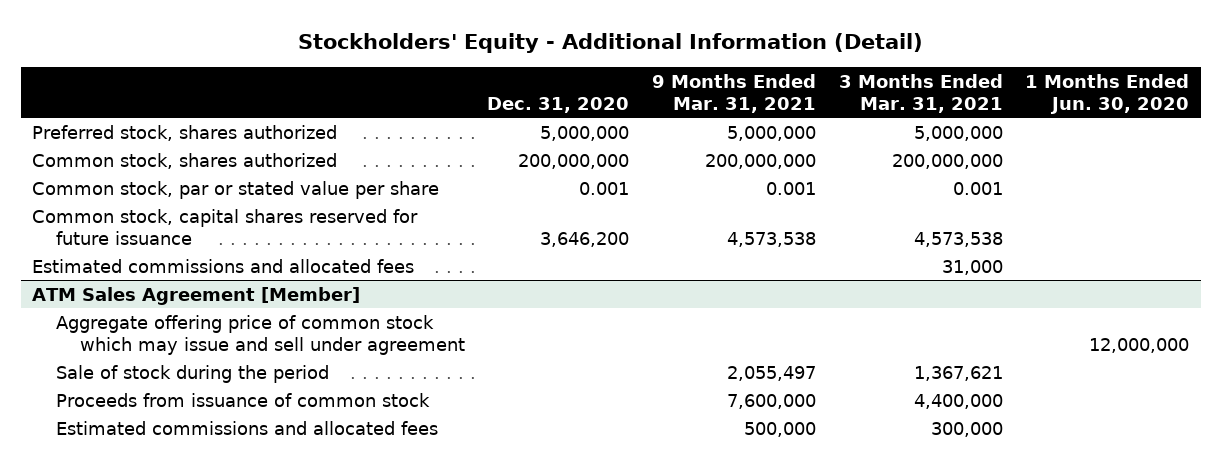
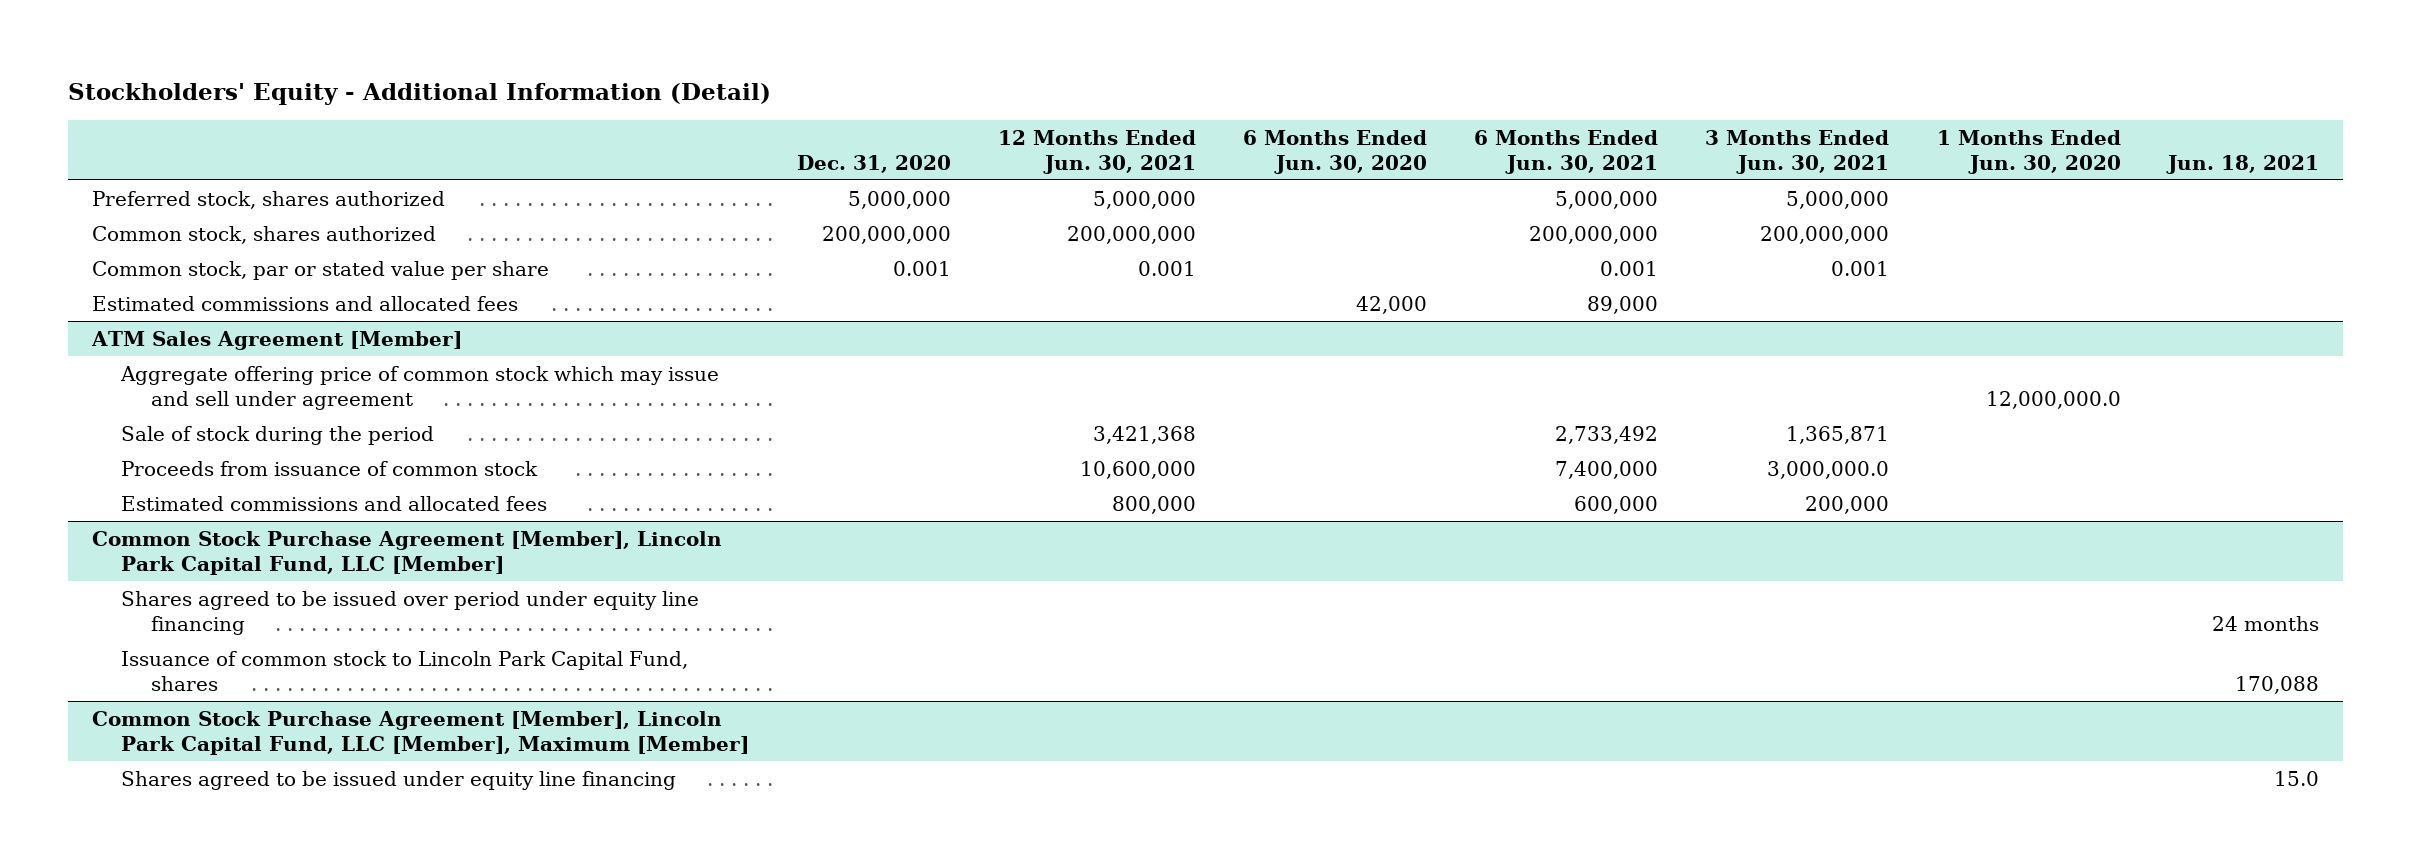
- | Dec. 31, 2020 | 9 Months Ended Mar. 31, 2021 | 3 Months Ended Mar. 31, 2021 | 1 Months Ended Jun. 30, 2020
+ | Dec. 31, 2020 | 12 Months Ended Jun. 30, 2021 | 6 Months Ended Jun. 30, 2020 | 6 Months Ended Jun. 30, 2021 | 3 Months Ended Jun. 30, 2021 | 1 Months Ended Jun. 30, 2020 | Jun. 18, 2021
- Common stock, capital shares reserved for future issuance | 3,646,200 | 4,573,538 | 4,573,538 |
@ ATM Sales Agreement [Member]
- Aggregate offering price of common stock which may issue and sell under agreement | | | | 12,000,000
+ Aggregate offering price of common stock which may issue and sell under agreement | | | | | | 12,000,000.0 |
+ Common Stock Purchase Agreement [Member], Lincoln Park Capital Fund, LLC [Member]
+ Shares agreed to be issued over period under equity line financing | | | | | | | 24 months
+ Issuance of common stock to Lincoln Park Capital Fund, shares | | | | | | | 170,088
+ Common Stock Purchase Agreement [Member], Lincoln Park Capital Fund, LLC [Member], Maximum [Member]
+ Shares agreed to be issued under equity line financing | | | | | | | 15.0

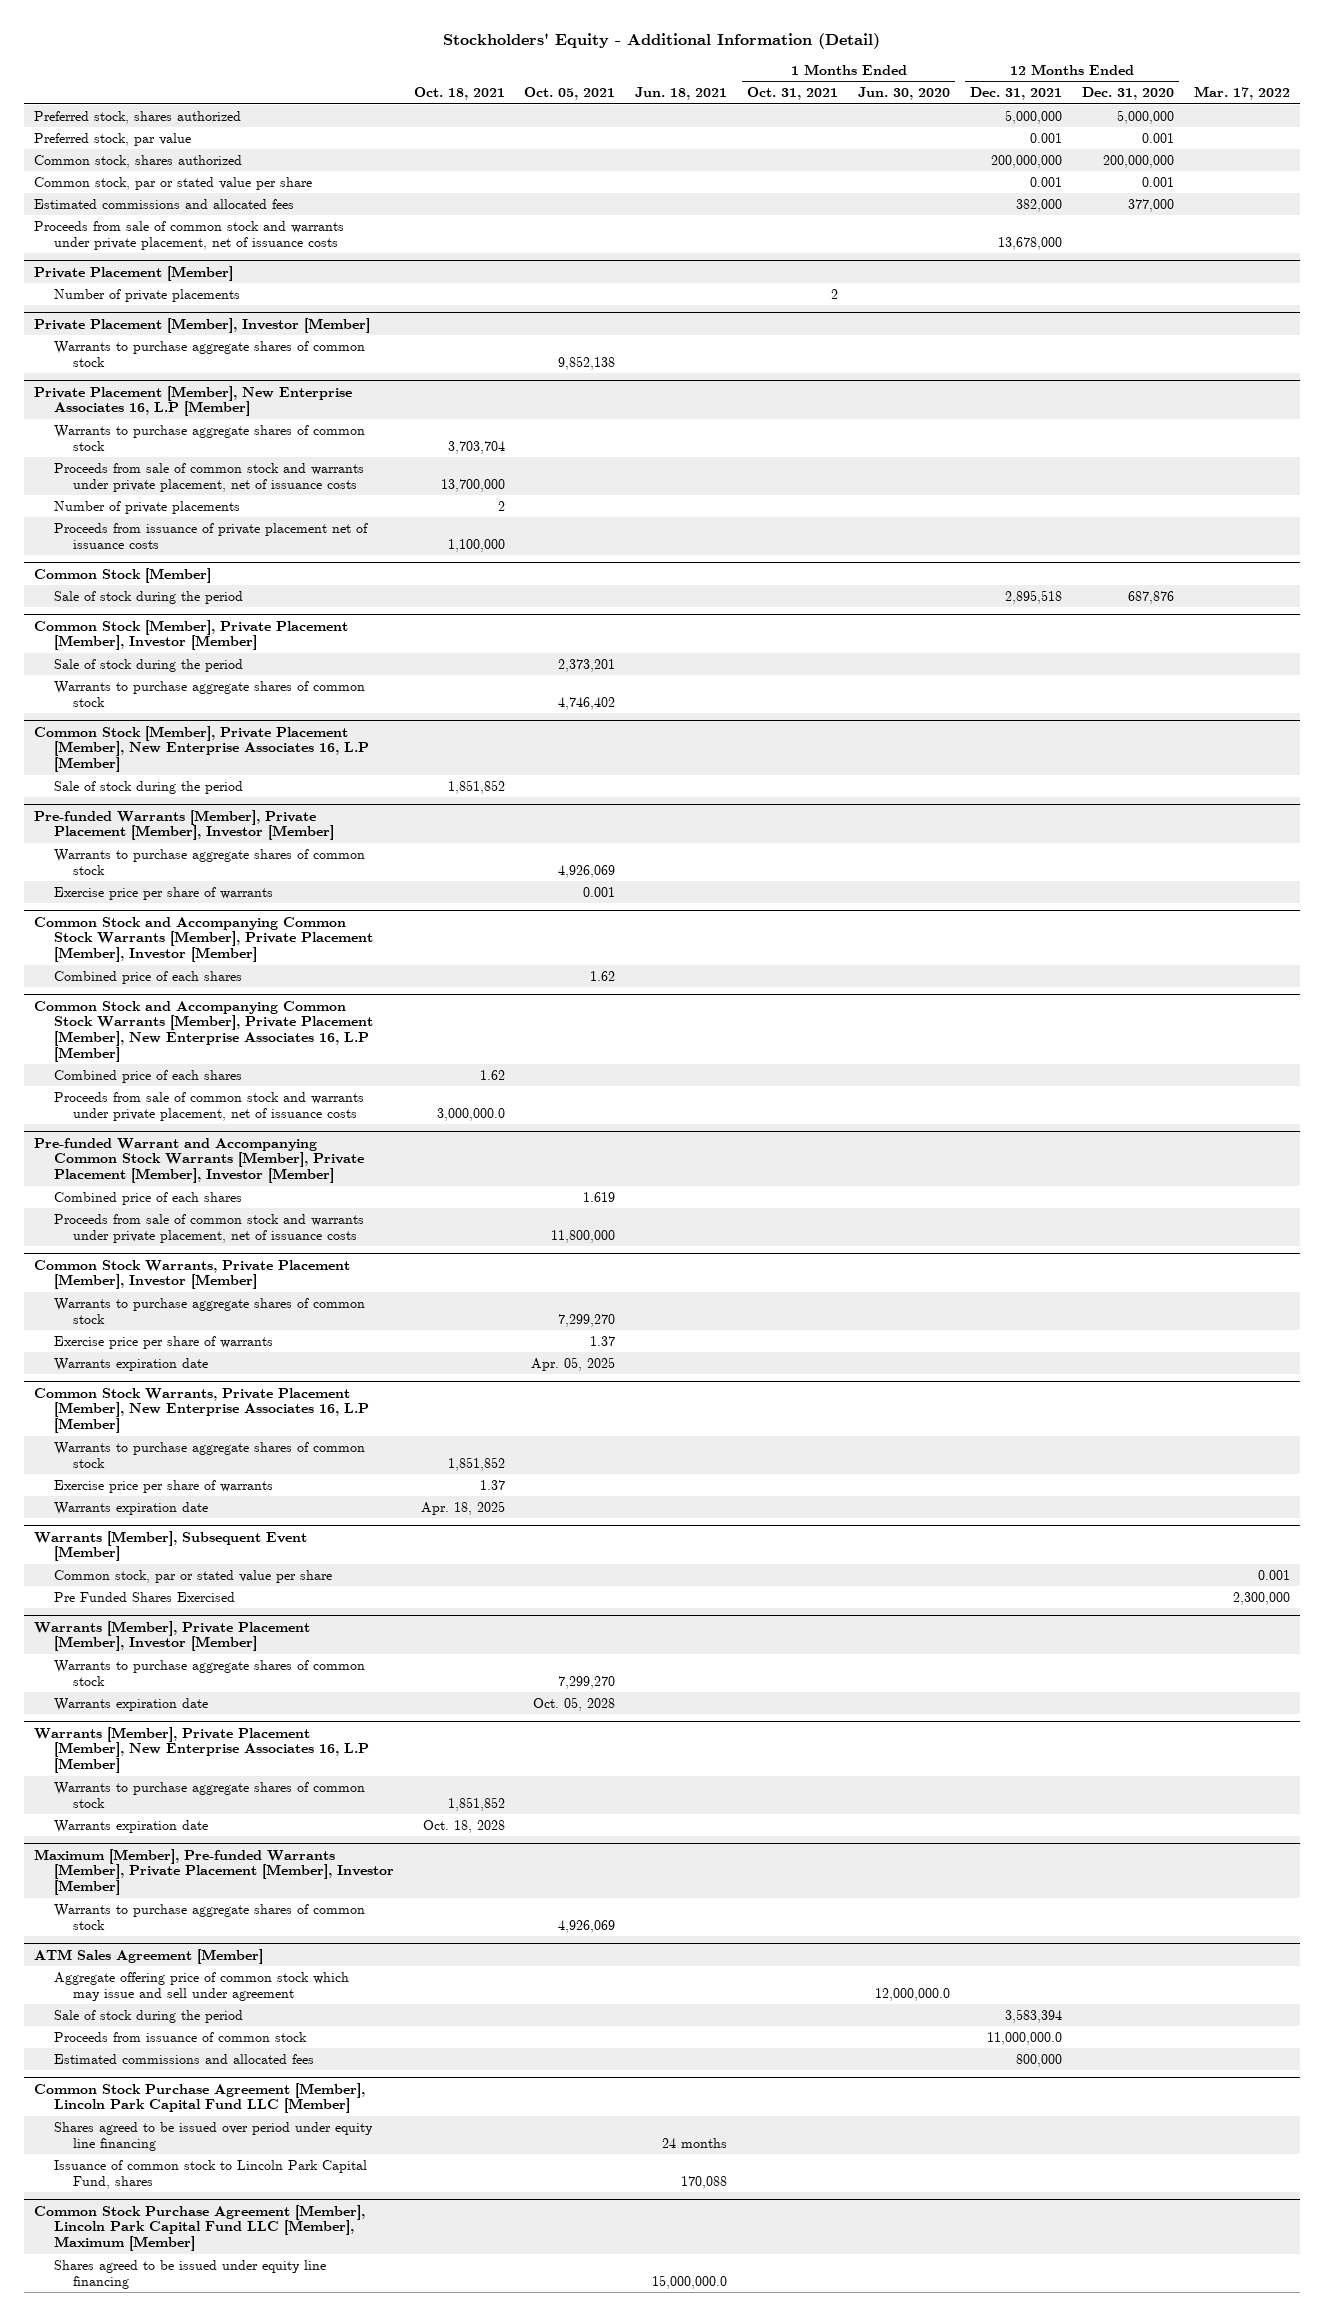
- | Dec. 31, 2020 | 12 Months Ended Jun. 30, 2021 | 6 Months Ended Jun. 30, 2020 | 6 Months Ended Jun. 30, 2021 | 3 Months Ended Jun. 30, 2021 | 1 Months Ended Jun. 30, 2020 | Jun. 18, 2021
+ | Oct. 18, 2021 | Oct. 05, 2021 | Jun. 18, 2021 | 1 Months Ended Oct. 31, 2021 | 1 Months Ended Jun. 30, 2020 | 12 Months Ended Dec. 31, 2021 | 12 Months Ended Dec. 31, 2020 | Mar. 17, 2022
+ Preferred stock, par value | | | | | | 0.001 | 0.001 |
+ Proceeds from sale of common stock and warrants under private placement, net of issuance costs | | | | | | 13,678,000 | |
+ Private Placement [Member]
+ Number of private placements | | | | 2 | | | |
+ Private Placement [Member], Investor [Member]
+ Warrants to purchase aggregate shares of common stock | | 9,852,138 | | | | | |
+ Private Placement [Member], New Enterprise Associates 16, L.P [Member]
+ Warrants to purchase aggregate shares of common stock | 3,703,704 | | | | | | |
+ Proceeds from sale of common stock and warrants under private placement, net of issuance costs | 13,700,000 | | | | | | |
+ Number of private placements | 2 | | | | | | |
+ Proceeds from issuance of private placement net of issuance costs | 1,100,000 | | | | | | |
+ Common Stock [Member]
+ Sale of stock during the period | | | | | | 2,895,518 | 687,876 |
+ Common Stock [Member], Private Placement [Member], Investor [Member]
+ Sale of stock during the period | | 2,373,201 | | | | | |
+ Warrants to purchase aggregate shares of common stock | | 4,746,402 | | | | | |
+ Common Stock [Member], Private Placement [Member], New Enterprise Associates 16, L.P [Member]
+ Sale of stock during the period | 1,851,852 | | | | | | |
+ Pre-funded Warrants [Member], Private Placement [Member], Investor [Member]
+ Warrants to purchase aggregate shares of common stock | | 4,926,069 | | | | | |
+ Exercise price per share of warrants | | 0.001 | | | | | |
+ Common Stock and Accompanying Common Stock Warrants [Member], Private Placement [Member], Investor [Member]
+ Combined price of each shares | | 1.62 | | | | | |
+ Common Stock and Accompanying Common Stock Warrants [Member], Private Placement [Member], New Enterprise Associates 16, L.P [Member]
+ Combined price of each shares | 1.62 | | | | | | |
+ Proceeds from sale of common stock and warrants under private placement, net of issuance costs | 3,000,000.0 | | | | | | |
+ Pre-funded Warrant and Accompanying Common Stock Warrants [Member], Private Placement [Member], Investor [Member]
+ Combined price of each shares | | 1.619 | | | | | |
+ Proceeds from sale of common stock and warrants under private placement, net of issuance costs | | 11,800,000 | | | | | |
+ Common Stock Warrants, Private Placement [Member], Investor [Member]
+ Warrants to purchase aggregate shares of common stock | | 7,299,270 | | | | | |
+ Exercise price per share of warrants | | 1.37 | | | | | |
+ Warrants expiration date | | Apr. 05, 2025 | | | | | |
+ Common Stock Warrants, Private Placement [Member], New Enterprise Associates 16, L.P [Member]
+ Warrants to purchase aggregate shares of common stock | 1,851,852 | | | | | | |
+ Exercise price per share of warrants | 1.37 | | | | | | |
+ Warrants expiration date | Apr. 18, 2025 | | | | | | |
+ Warrants [Member], Subsequent Event [Member]
+ Common stock, par or stated value per share | | | | | | | | 0.001
+ Pre Funded Shares Exercised | | | | | | | | 2,300,000
+ Warrants [Member], Private Placement [Member], Investor [Member]
+ Warrants to purchase aggregate shares of common stock | | 7,299,270 | | | | | |
+ Warrants expiration date | | Oct. 05, 2028 | | | | | |
+ Warrants [Member], Private Placement [Member], New Enterprise Associates 16, L.P [Member]
+ Warrants to purchase aggregate shares of common stock | 1,851,852 | | | | | | |
+ Warrants expiration date | Oct. 18, 2028 | | | | | | |
+ Maximum [Member], Pre-funded Warrants [Member], Private Placement [Member], Investor [Member]
+ Warrants to purchase aggregate shares of common stock | | 4,926,069 | | | | | |
- Common Stock Purchase Agreement [Member], Lincoln Park Capital Fund, LLC [Member]
+ Common Stock Purchase Agreement [Member], Lincoln Park Capital Fund LLC [Member]
- Common Stock Purchase Agreement [Member], Lincoln Park Capital Fund, LLC [Member], Maximum [Member]
- Shares agreed to be issued under equity line financing | | | | | | | 15.0
+ Common Stock Purchase Agreement [Member], Lincoln Park Capital Fund LLC [Member], Maximum [Member]
+ Shares agreed to be issued under equity line financing | | | 15,000,000.0 | | | | |

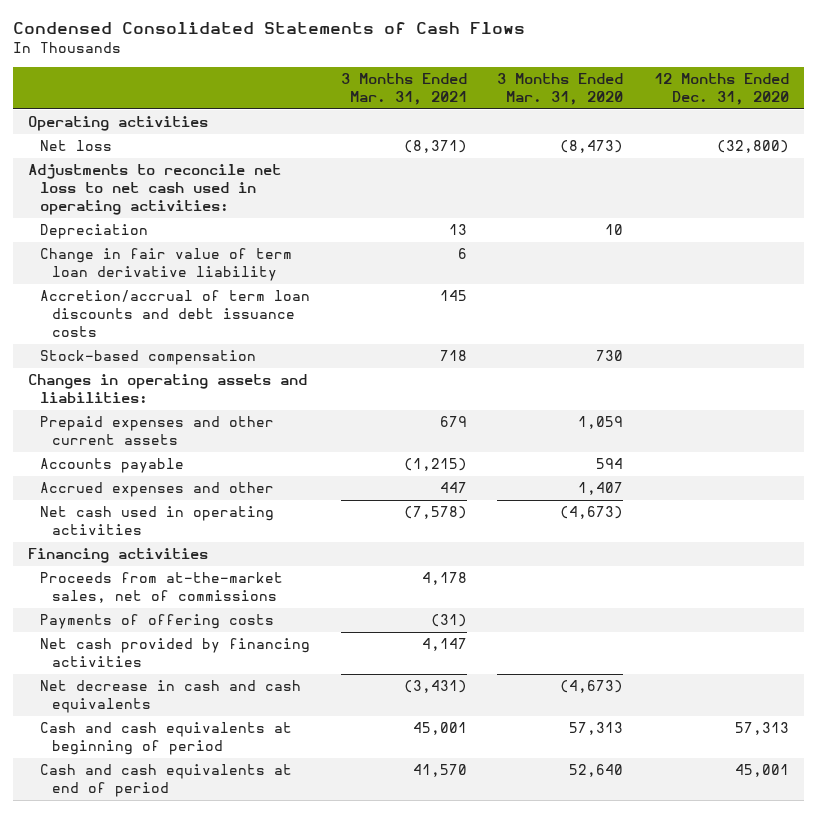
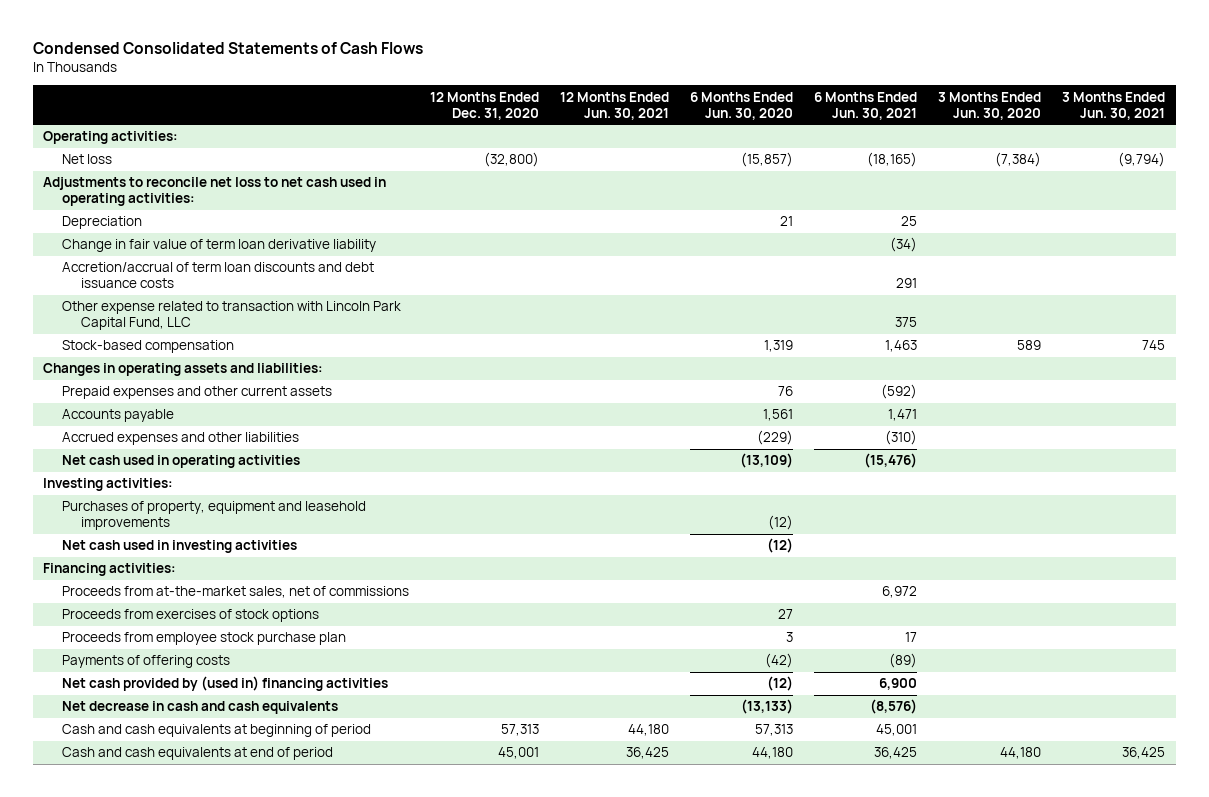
- | 3 Months Ended Mar. 31, 2021 | 3 Months Ended Mar. 31, 2020 | 12 Months Ended Dec. 31, 2020
+ | 12 Months Ended Dec. 31, 2020 | 12 Months Ended Jun. 30, 2021 | 6 Months Ended Jun. 30, 2020 | 6 Months Ended Jun. 30, 2021 | 3 Months Ended Jun. 30, 2020 | 3 Months Ended Jun. 30, 2021
- Operating activities
+ Operating activities:
+ Other expense related to transaction with Lincoln Park Capital Fund, LLC | | | | 375 | |
- Accrued expenses and other | 447 | 1,407 |
+ Accrued expenses and other liabilities | | | (229) | (310) | |
- Financing activities
+ Investing activities:
+ Purchases of property, equipment and leasehold improvements | | | (12) | | |
+ Net cash used in investing activities | | | (12) | | |
+ Financing activities:
+ Proceeds from exercises of stock options | | | 27 | | |
+ Proceeds from employee stock purchase plan | | | 3 | 17 | |
- Net cash provided by financing activities | 4,147 | |
+ Net cash provided by (used in) financing activities | | | (12) | 6,900 | |

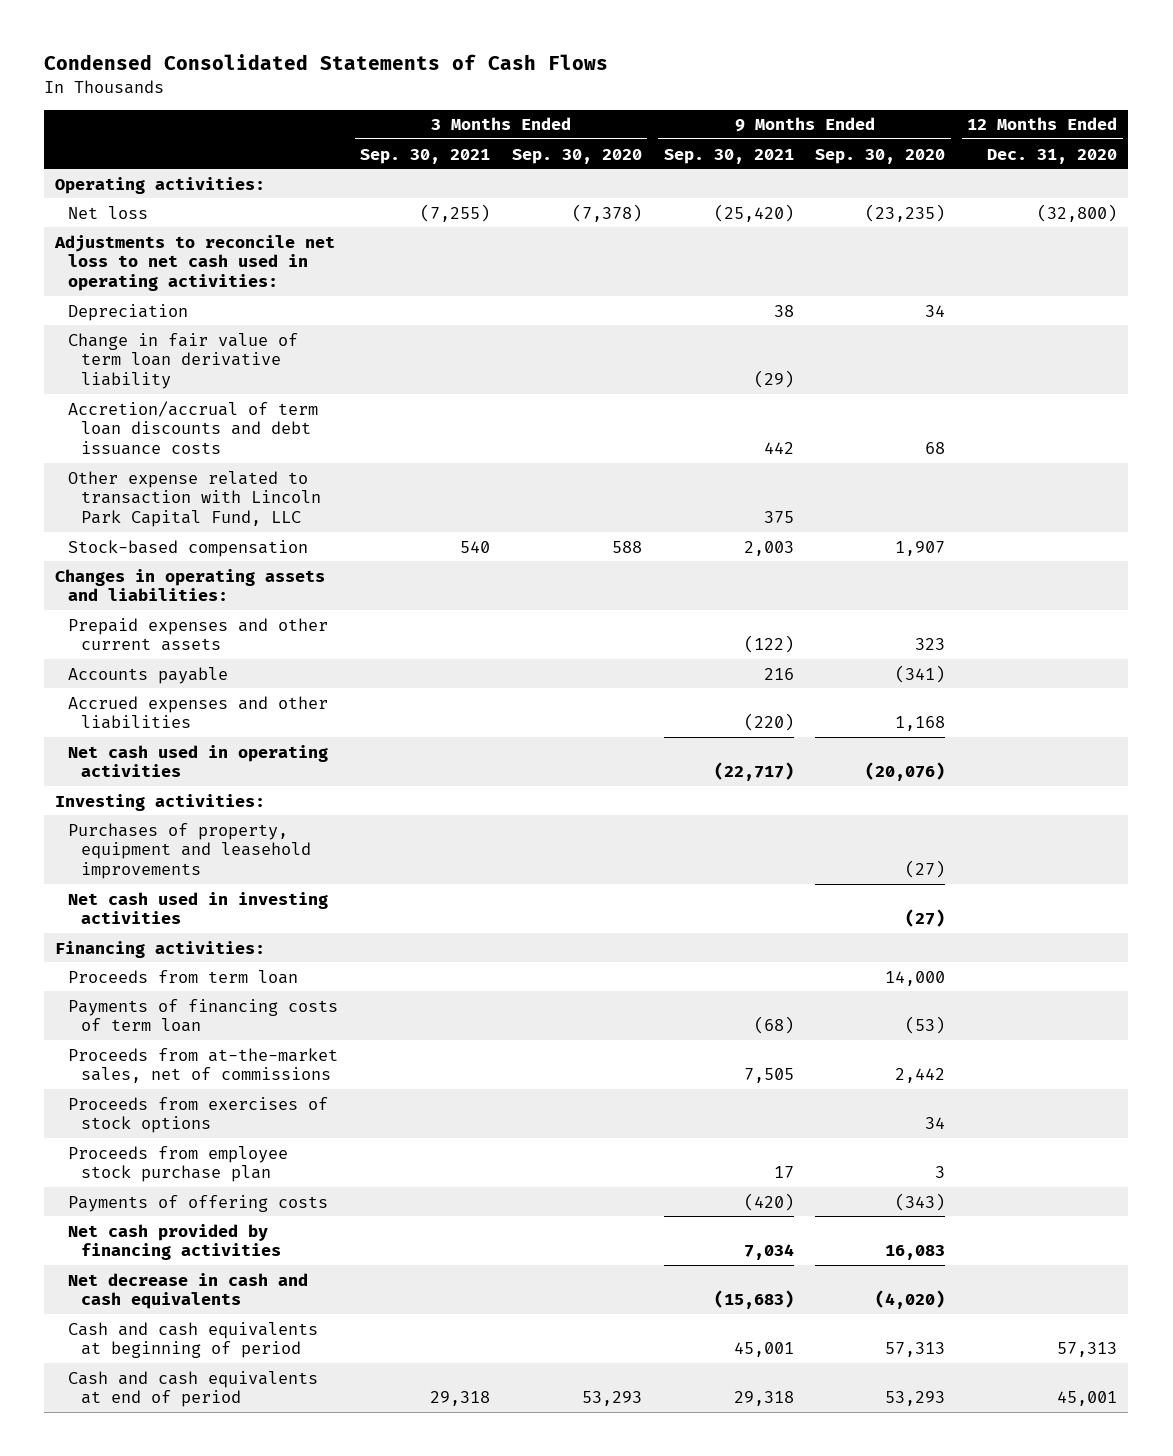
- | 12 Months Ended Dec. 31, 2020 | 12 Months Ended Jun. 30, 2021 | 6 Months Ended Jun. 30, 2020 | 6 Months Ended Jun. 30, 2021 | 3 Months Ended Jun. 30, 2020 | 3 Months Ended Jun. 30, 2021
+ | 3 Months Ended Sep. 30, 2021 | 3 Months Ended Sep. 30, 2020 | 9 Months Ended Sep. 30, 2021 | 9 Months Ended Sep. 30, 2020 | 12 Months Ended Dec. 31, 2020
+ Proceeds from term loan | | | | 14,000 |
+ Payments of financing costs of term loan | | | (68) | (53) |
- Net cash provided by (used in) financing activities | | | (12) | 6,900 | |
+ Net cash provided by financing activities | | | 7,034 | 16,083 |

